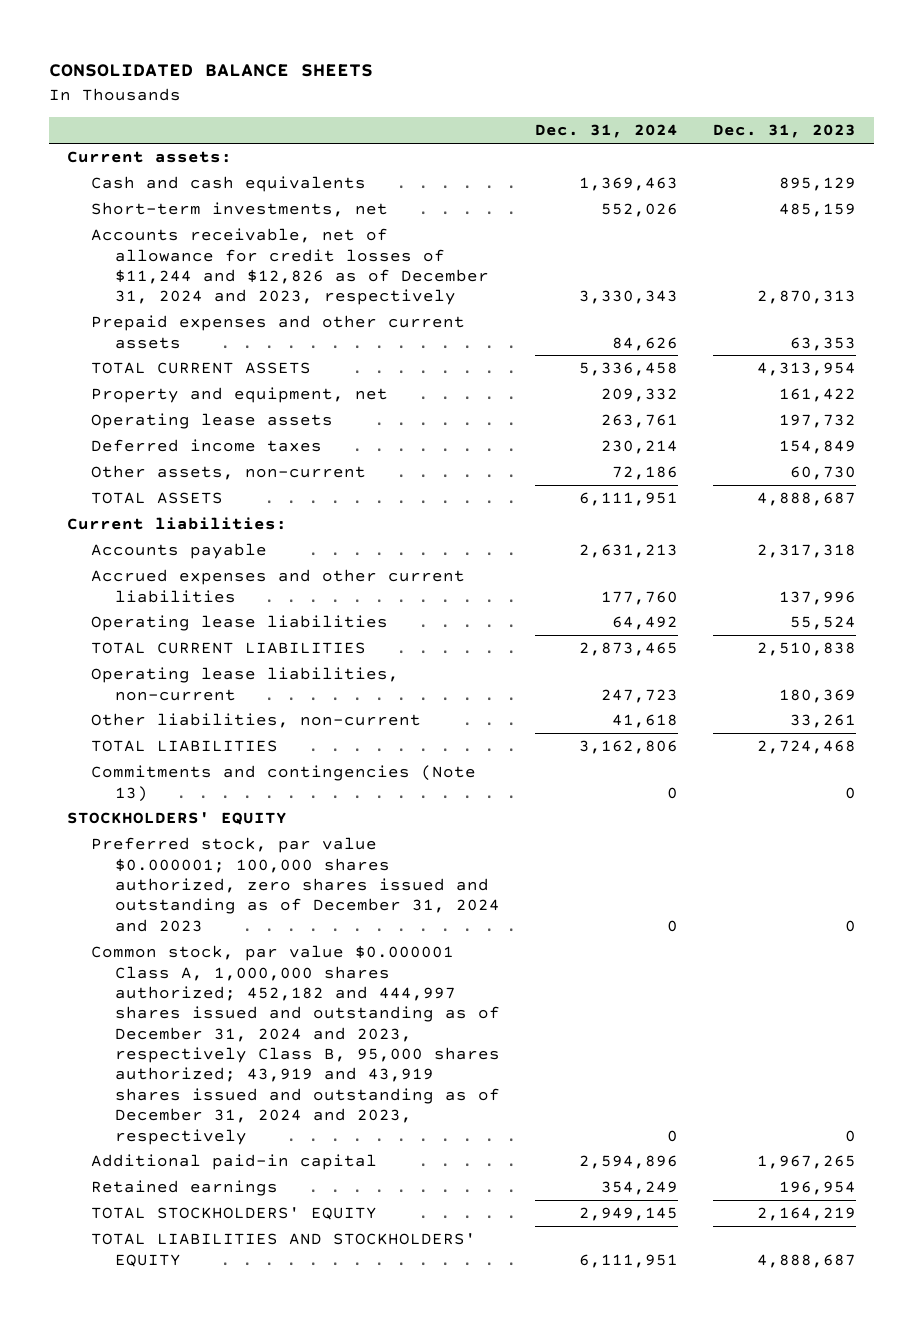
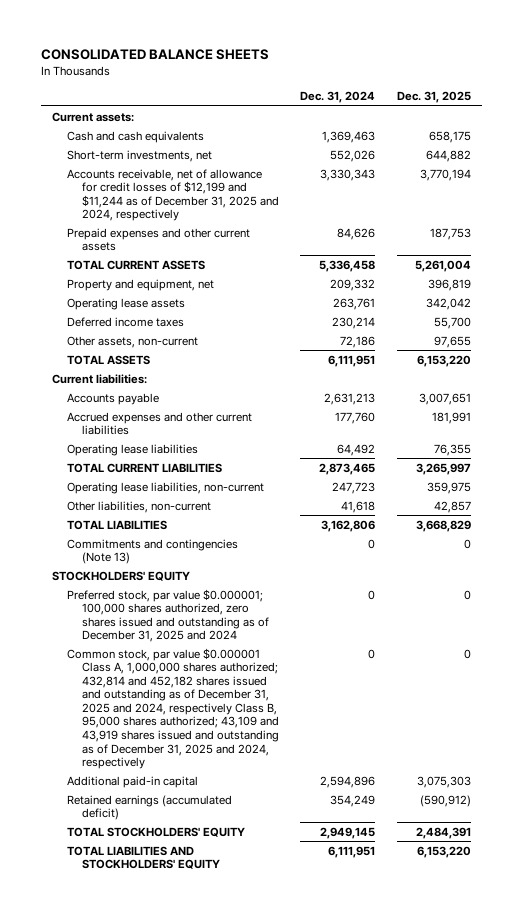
- | Dec. 31, 2024 | Dec. 31, 2023
+ | Dec. 31, 2024 | Dec. 31, 2025
- Accounts receivable, net of allowance for credit losses of $11,244 and $12,826 as of December 31, 2024 and 2023, respectively | 3,330,343 | 2,870,313
+ Accounts receivable, net of allowance for credit losses of $12,199 and $11,244 as of December 31, 2025 and 2024, respectively | 3,330,343 | 3,770,194
- Preferred stock, par value $0.000001; 100,000 shares authorized, zero shares issued and outstanding as of December 31, 2024 and 2023 | 0 | 0
- Common stock, par value $0.000001 Class A, 1,000,000 shares authorized; 452,182 and 444,997 shares issued and outstanding as of December 31, 2024 and 2023, respectively Class B, 95,000 shares authorized; 43,919 and 43,919 shares issued and outstanding as of December 31, 2024 and 2023, respectively | 0 | 0
+ Preferred stock, par value $0.000001; 100,000 shares authorized, zero shares issued and outstanding as of December 31, 2025 and 2024 | 0 | 0
+ Common stock, par value $0.000001 Class A, 1,000,000 shares authorized; 432,814 and 452,182 shares issued and outstanding as of December 31, 2025 and 2024, respectively Class B, 95,000 shares authorized; 43,109 and 43,919 shares issued and outstanding as of December 31, 2025 and 2024, respectively | 0 | 0
- Retained earnings | 354,249 | 196,954
+ Retained earnings (accumulated deficit) | 354,249 | (590,912)

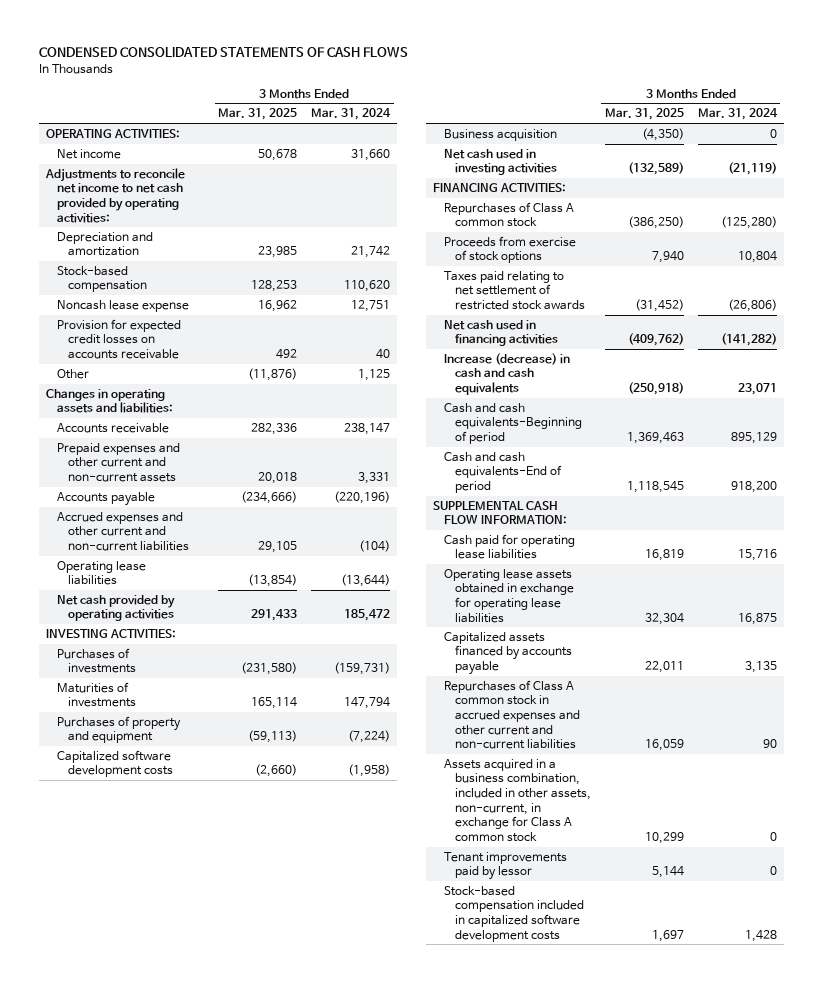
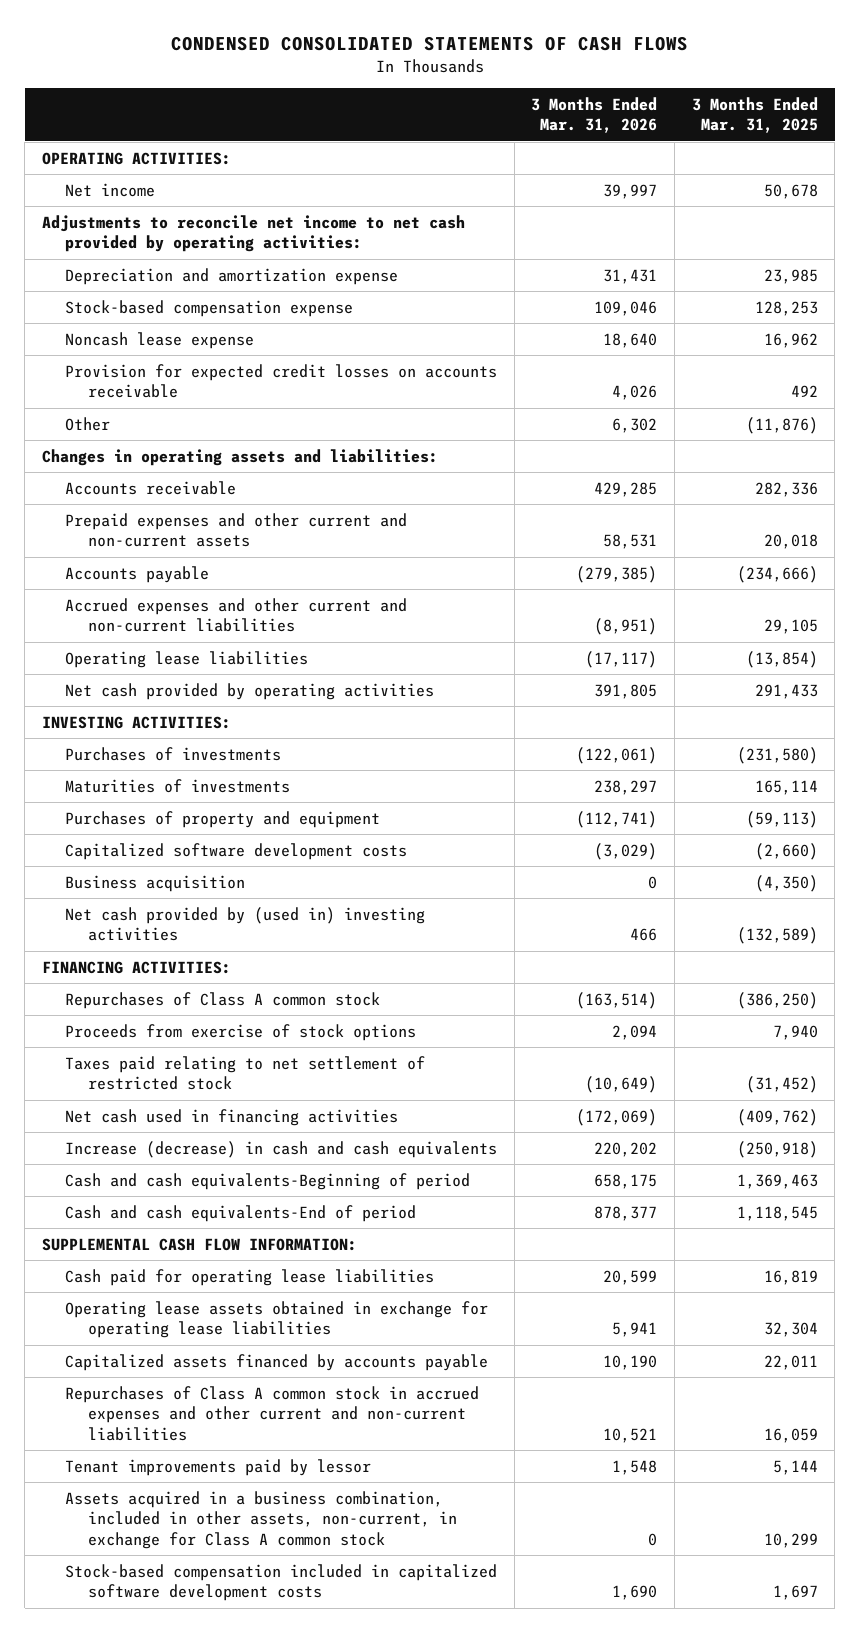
- | 3 Months Ended Mar. 31, 2025 | 3 Months Ended Mar. 31, 2024
+ | 3 Months Ended Mar. 31, 2026 | 3 Months Ended Mar. 31, 2025
- Depreciation and amortization | 23,985 | 21,742
- Stock-based compensation | 128,253 | 110,620
+ Depreciation and amortization expense | 31,431 | 23,985
+ Stock-based compensation expense | 109,046 | 128,253
- Net cash used in investing activities | (132,589) | (21,119)
+ Net cash provided by (used in) investing activities | 466 | (132,589)
- Taxes paid relating to net settlement of restricted stock awards | (31,452) | (26,806)
+ Taxes paid relating to net settlement of restricted stock | (10,649) | (31,452)
moved down: Assets acquired in a business combination, included in other assets, non-current, in exchange for Class A common stock | 0 | 10,299

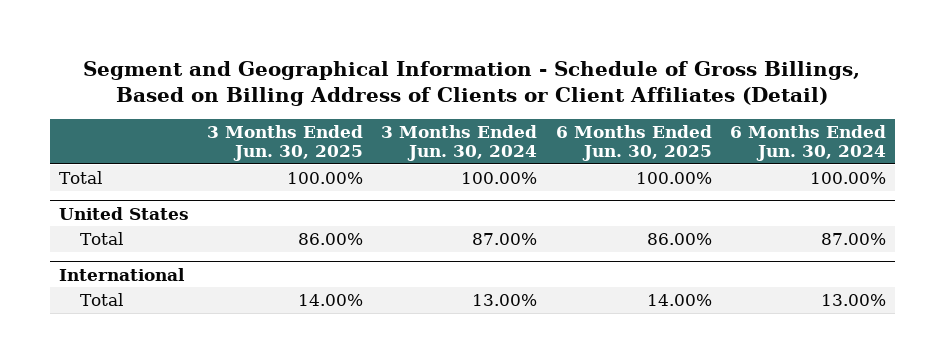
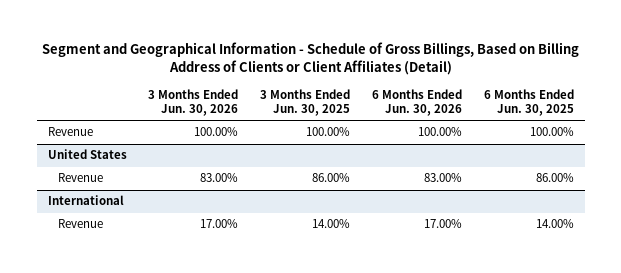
- | 3 Months Ended Jun. 30, 2025 | 3 Months Ended Jun. 30, 2024 | 6 Months Ended Jun. 30, 2025 | 6 Months Ended Jun. 30, 2024
+ | 3 Months Ended Jun. 30, 2026 | 3 Months Ended Jun. 30, 2025 | 6 Months Ended Jun. 30, 2026 | 6 Months Ended Jun. 30, 2025
- Total | 100.00% | 100.00% | 100.00% | 100.00%
+ Revenue | 100.00% | 100.00% | 100.00% | 100.00%
@ United States
- Total | 86.00% | 87.00% | 86.00% | 87.00%
+ Revenue | 83.00% | 86.00% | 83.00% | 86.00%
@ International
- Total | 14.00% | 13.00% | 14.00% | 13.00%
+ Revenue | 17.00% | 14.00% | 17.00% | 14.00%

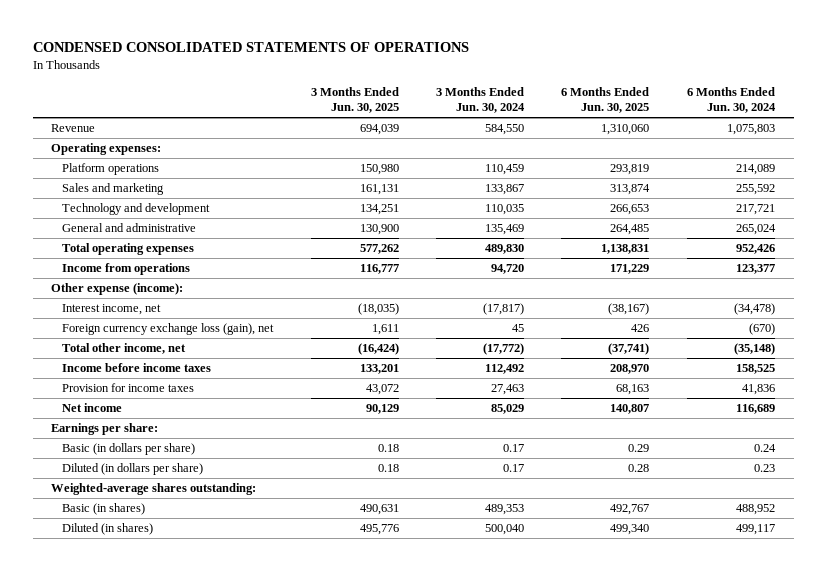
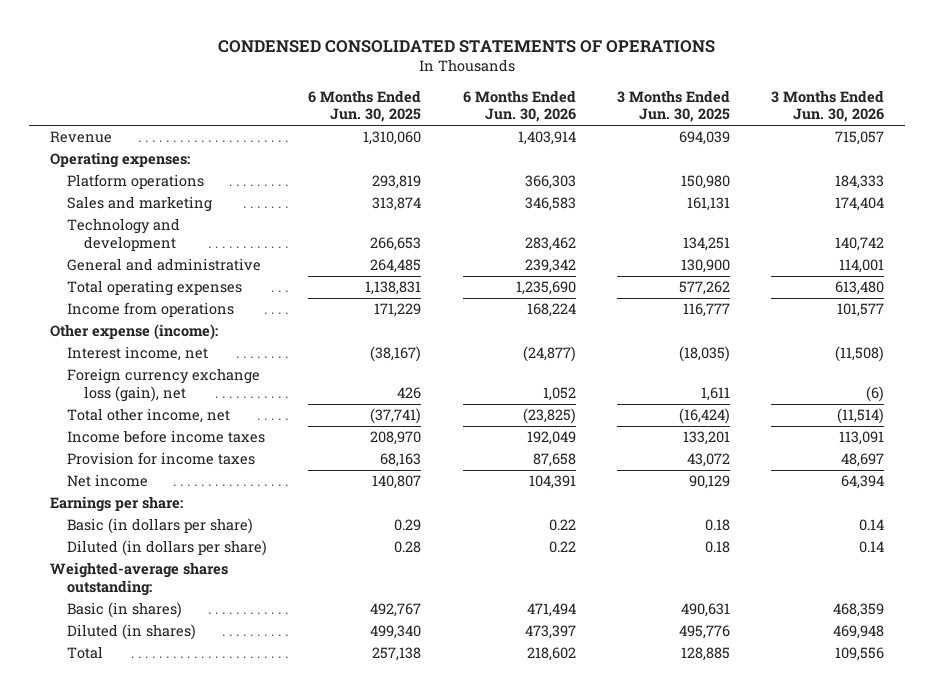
- | 3 Months Ended Jun. 30, 2025 | 3 Months Ended Jun. 30, 2024 | 6 Months Ended Jun. 30, 2025 | 6 Months Ended Jun. 30, 2024
+ | 6 Months Ended Jun. 30, 2025 | 6 Months Ended Jun. 30, 2026 | 3 Months Ended Jun. 30, 2025 | 3 Months Ended Jun. 30, 2026
+ Total | 257,138 | 218,602 | 128,885 | 109,556

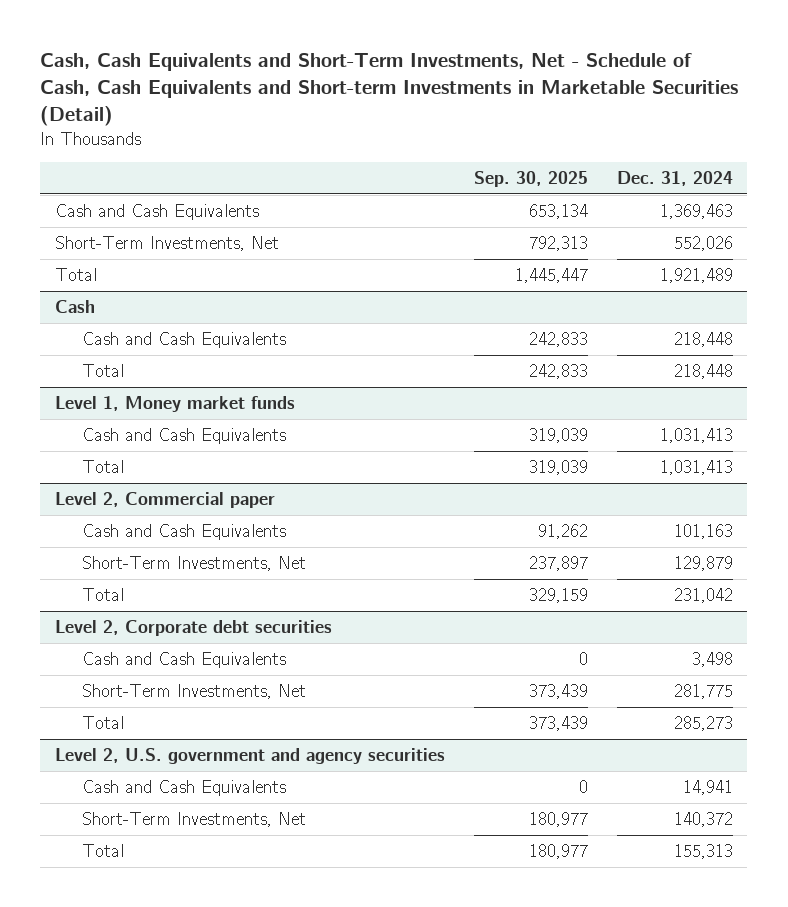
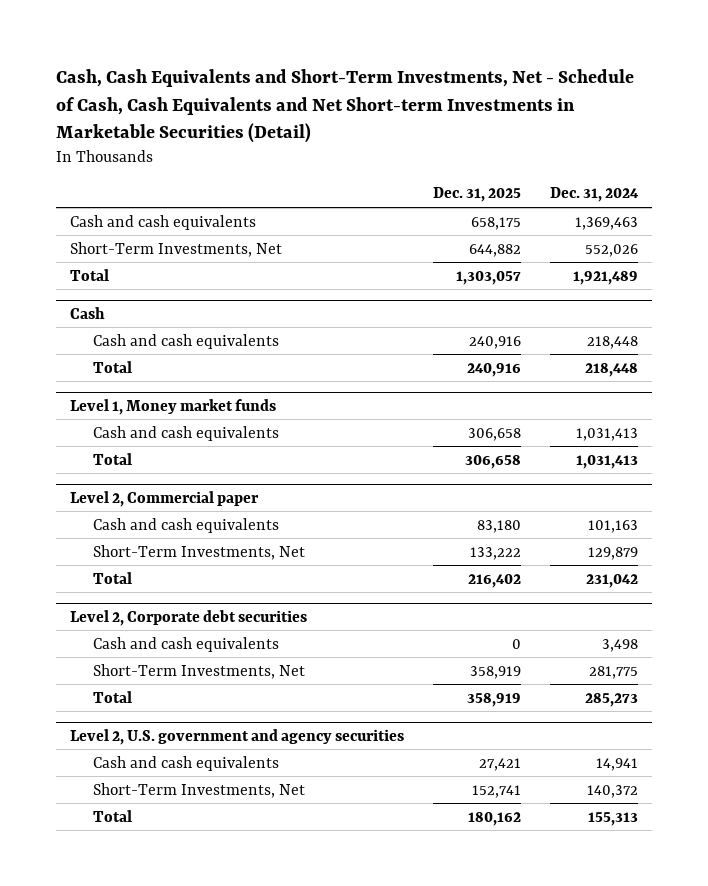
- Cash, Cash Equivalents and Short-Term Investments, Net - Schedule of Cash, Cash Equivalents and Short-term Investments in Marketable Securities (Detail)
+ Cash, Cash Equivalents and Short-Term Investments, Net - Schedule of Cash, Cash Equivalents and Net Short-term Investments in Marketable Securities (Detail)
- | Sep. 30, 2025 | Dec. 31, 2024
+ | Dec. 31, 2025 | Dec. 31, 2024
- Cash and Cash Equivalents | 653,134 | 1,369,463
+ Cash and cash equivalents | 658,175 | 1,369,463
@ Cash
- Cash and Cash Equivalents | 242,833 | 218,448
+ Cash and cash equivalents | 240,916 | 218,448
@ Level 1, Money market funds
- Cash and Cash Equivalents | 319,039 | 1,031,413
+ Cash and cash equivalents | 306,658 | 1,031,413
@ Level 2, Commercial paper
- Cash and Cash Equivalents | 91,262 | 101,163
+ Cash and cash equivalents | 83,180 | 101,163
@ Level 2, Corporate debt securities
- Cash and Cash Equivalents | 0 | 3,498
+ Cash and cash equivalents | 0 | 3,498
@ Level 2, U.S. government and agency securities
- Cash and Cash Equivalents | 0 | 14,941
+ Cash and cash equivalents | 27,421 | 14,941

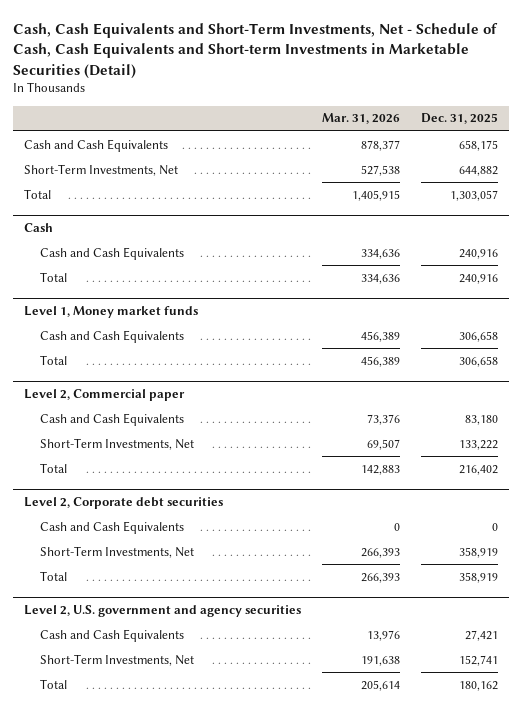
- Cash, Cash Equivalents and Short-Term Investments, Net - Schedule of Cash, Cash Equivalents and Net Short-term Investments in Marketable Securities (Detail)
+ Cash, Cash Equivalents and Short-Term Investments, Net - Schedule of Cash, Cash Equivalents and Short-term Investments in Marketable Securities (Detail)
- | Dec. 31, 2025 | Dec. 31, 2024
+ | Mar. 31, 2026 | Dec. 31, 2025
- Cash and cash equivalents | 658,175 | 1,369,463
+ Cash and Cash Equivalents | 878,377 | 658,175
@ Cash
- Cash and cash equivalents | 240,916 | 218,448
+ Cash and Cash Equivalents | 334,636 | 240,916
@ Level 1, Money market funds
- Cash and cash equivalents | 306,658 | 1,031,413
+ Cash and Cash Equivalents | 456,389 | 306,658
@ Level 2, Commercial paper
- Cash and cash equivalents | 83,180 | 101,163
+ Cash and Cash Equivalents | 73,376 | 83,180
@ Level 2, Corporate debt securities
- Cash and cash equivalents | 0 | 3,498
+ Cash and Cash Equivalents | 0 | 0
@ Level 2, U.S. government and agency securities
- Cash and cash equivalents | 27,421 | 14,941
+ Cash and Cash Equivalents | 13,976 | 27,421

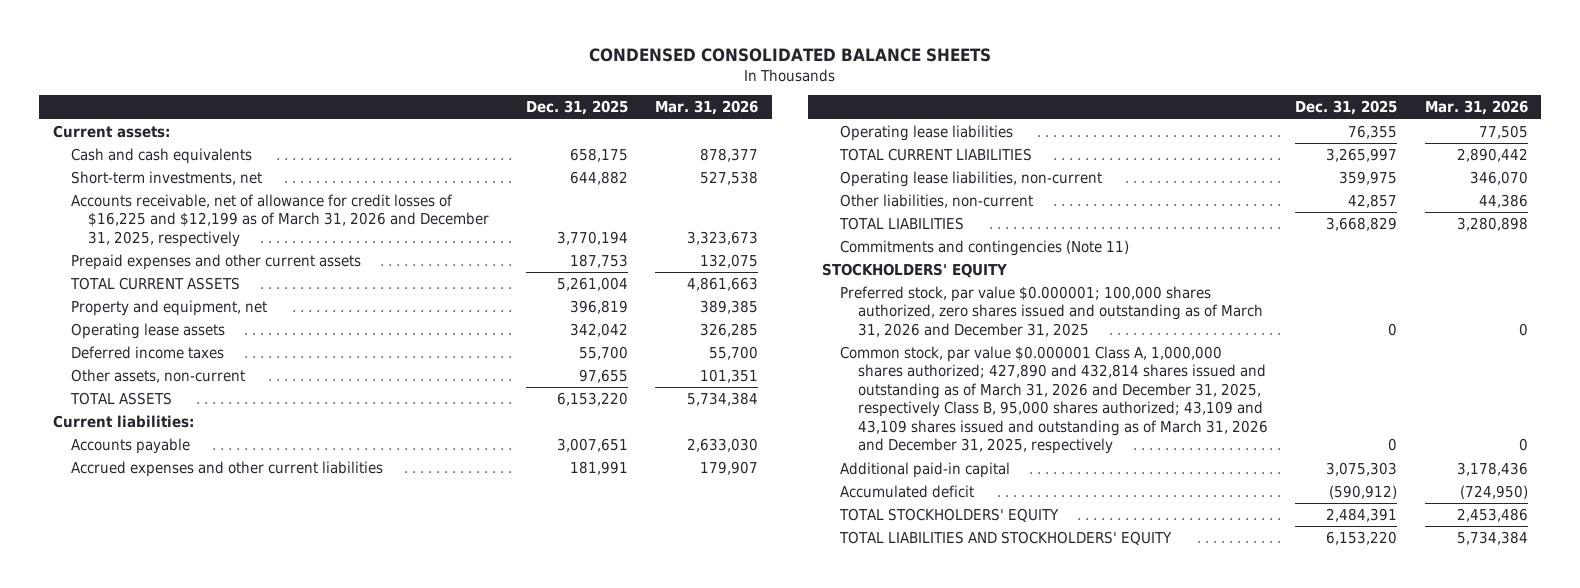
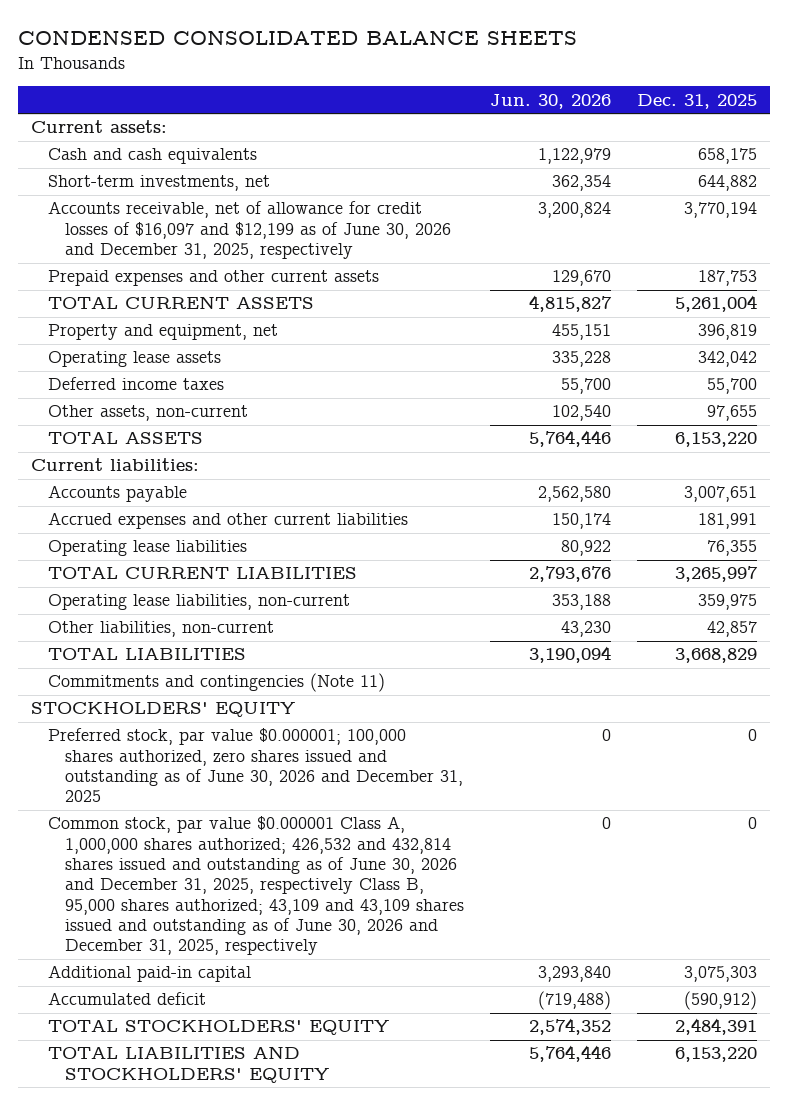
- | Dec. 31, 2025 | Mar. 31, 2026
+ | Jun. 30, 2026 | Dec. 31, 2025
- Accounts receivable, net of allowance for credit losses of $16,225 and $12,199 as of March 31, 2026 and December 31, 2025, respectively | 3,770,194 | 3,323,673
+ Accounts receivable, net of allowance for credit losses of $16,097 and $12,199 as of June 30, 2026 and December 31, 2025, respectively | 3,200,824 | 3,770,194
- Preferred stock, par value $0.000001; 100,000 shares authorized, zero shares issued and outstanding as of March 31, 2026 and December 31, 2025 | 0 | 0
- Common stock, par value $0.000001 Class A, 1,000,000 shares authorized; 427,890 and 432,814 shares issued and outstanding as of March 31, 2026 and December 31, 2025, respectively Class B, 95,000 shares authorized; 43,109 and 43,109 shares issued and outstanding as of March 31, 2026 and December 31, 2025, respectively | 0 | 0
+ Preferred stock, par value $0.000001; 100,000 shares authorized, zero shares issued and outstanding as of June 30, 2026 and December 31, 2025 | 0 | 0
+ Common stock, par value $0.000001 Class A, 1,000,000 shares authorized; 426,532 and 432,814 shares issued and outstanding as of June 30, 2026 and December 31, 2025, respectively Class B, 95,000 shares authorized; 43,109 and 43,109 shares issued and outstanding as of June 30, 2026 and December 31, 2025, respectively | 0 | 0

